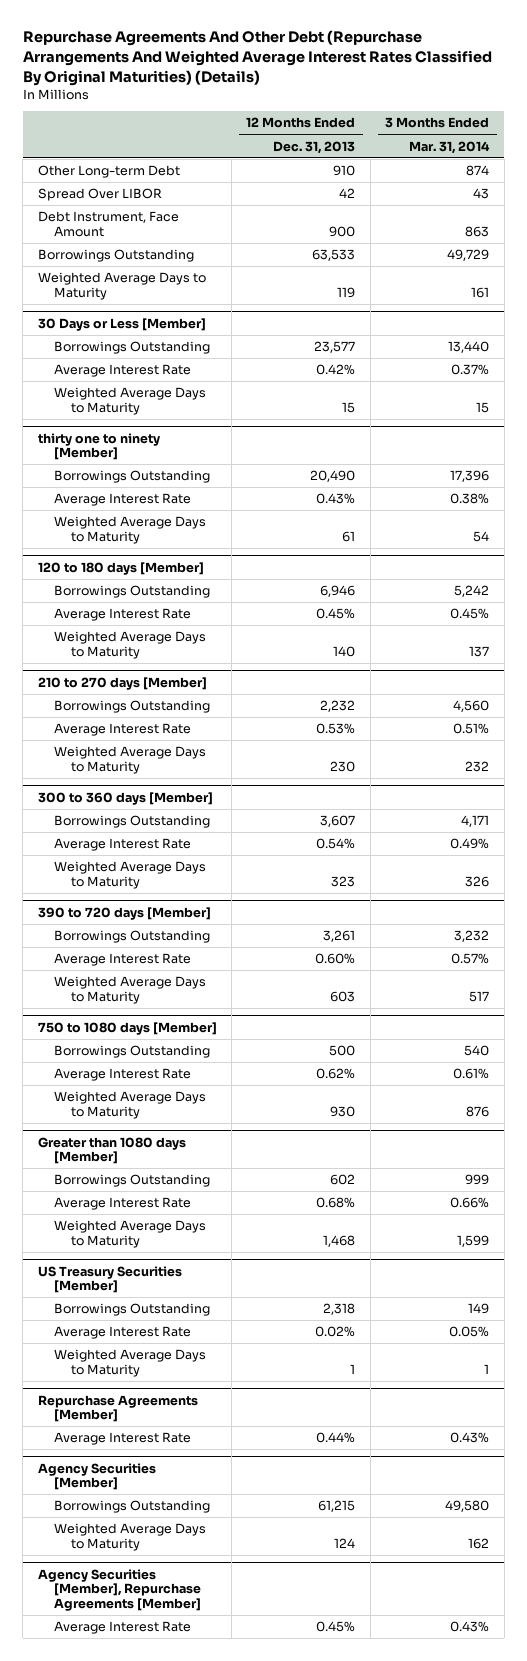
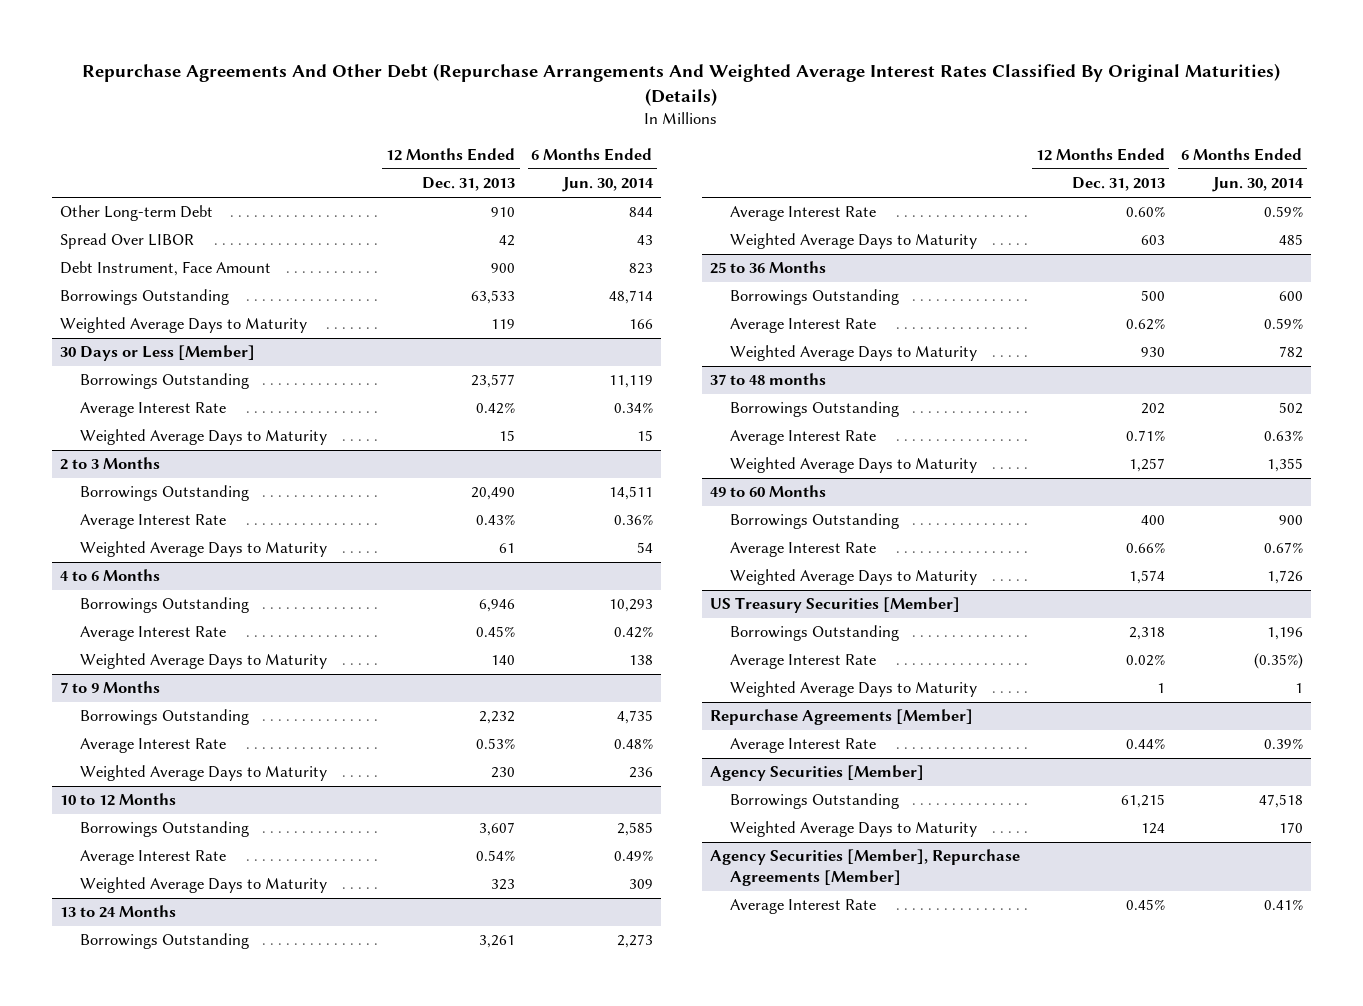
- | 12 Months Ended Dec. 31, 2013 | 3 Months Ended Mar. 31, 2014
+ | 12 Months Ended Dec. 31, 2013 | 6 Months Ended Jun. 30, 2014
- thirty one to ninety [Member]
+ 2 to 3 Months
- 120 to 180 days [Member]
+ 4 to 6 Months
- 210 to 270 days [Member]
+ 7 to 9 Months
- 300 to 360 days [Member]
+ 10 to 12 Months
- 390 to 720 days [Member]
+ 13 to 24 Months
- 750 to 1080 days [Member]
+ 25 to 36 Months
- Greater than 1080 days [Member]
- Borrowings Outstanding | 602 | 999
- Average Interest Rate | 0.68% | 0.66%
- Weighted Average Days to Maturity | 1,468 | 1,599
+ 37 to 48 months
+ Borrowings Outstanding | 202 | 502
+ Average Interest Rate | 0.71% | 0.63%
+ Weighted Average Days to Maturity | 1,257 | 1,355
+ 49 to 60 Months
+ Borrowings Outstanding | 400 | 900
+ Average Interest Rate | 0.66% | 0.67%
+ Weighted Average Days to Maturity | 1,574 | 1,726

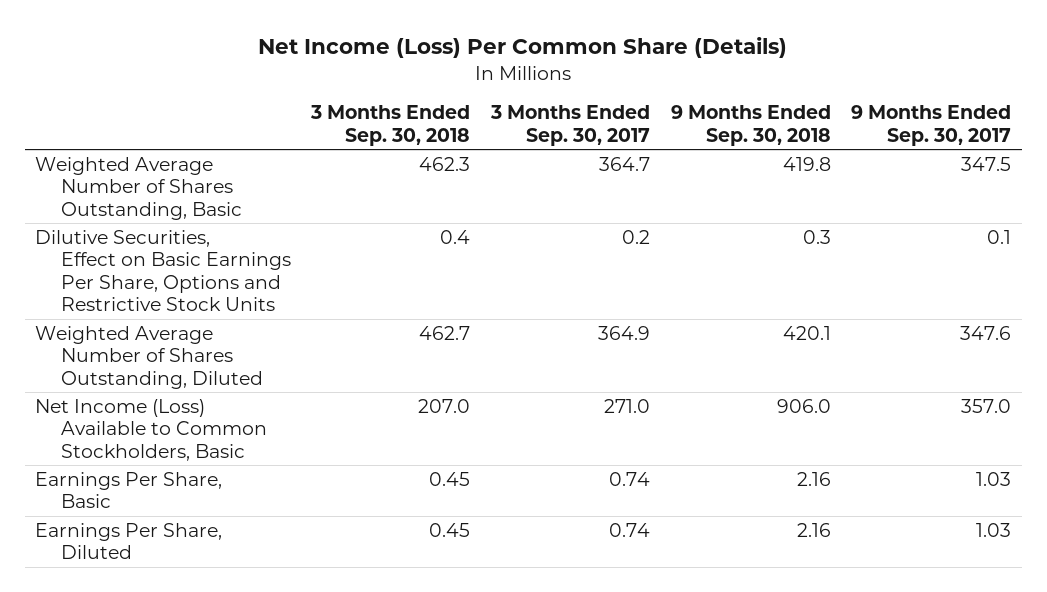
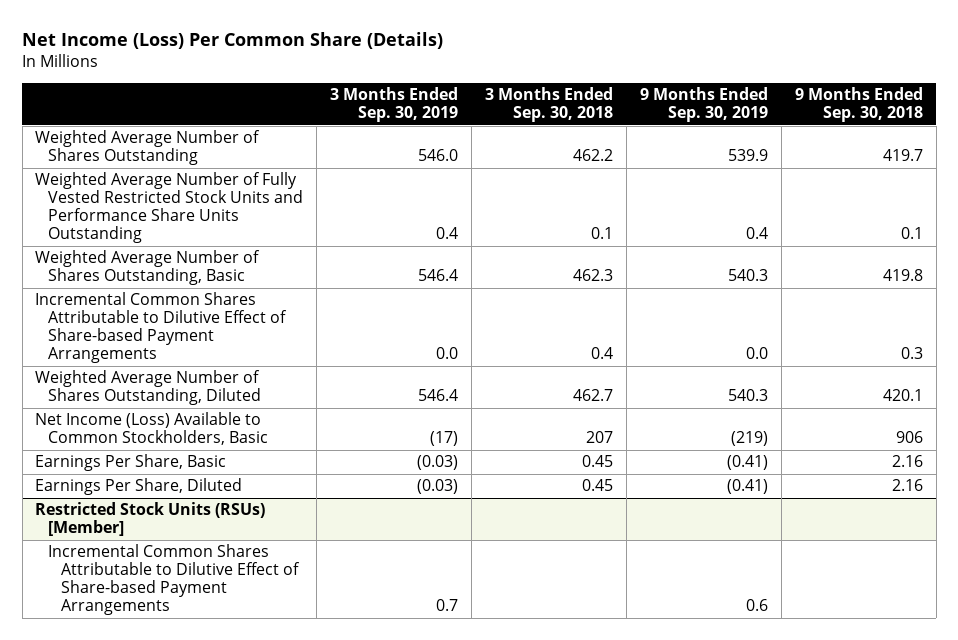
- | 3 Months Ended Sep. 30, 2018 | 3 Months Ended Sep. 30, 2017 | 9 Months Ended Sep. 30, 2018 | 9 Months Ended Sep. 30, 2017
+ | 3 Months Ended Sep. 30, 2019 | 3 Months Ended Sep. 30, 2018 | 9 Months Ended Sep. 30, 2019 | 9 Months Ended Sep. 30, 2018
+ Weighted Average Number of Shares Outstanding | 546.0 | 462.2 | 539.9 | 419.7
+ Weighted Average Number of Fully Vested Restricted Stock Units and Performance Share Units Outstanding | 0.4 | 0.1 | 0.4 | 0.1
- Dilutive Securities, Effect on Basic Earnings Per Share, Options and Restrictive Stock Units | 0.4 | 0.2 | 0.3 | 0.1
+ Incremental Common Shares Attributable to Dilutive Effect of Share-based Payment Arrangements | 0.0 | 0.4 | 0.0 | 0.3
- Net Income (Loss) Available to Common Stockholders, Basic | 207.0 | 271.0 | 906.0 | 357.0
+ Net Income (Loss) Available to Common Stockholders, Basic | (17) | 207 | (219) | 906
+ Restricted Stock Units (RSUs) [Member]
+ Incremental Common Shares Attributable to Dilutive Effect of Share-based Payment Arrangements | 0.7 | | 0.6 |

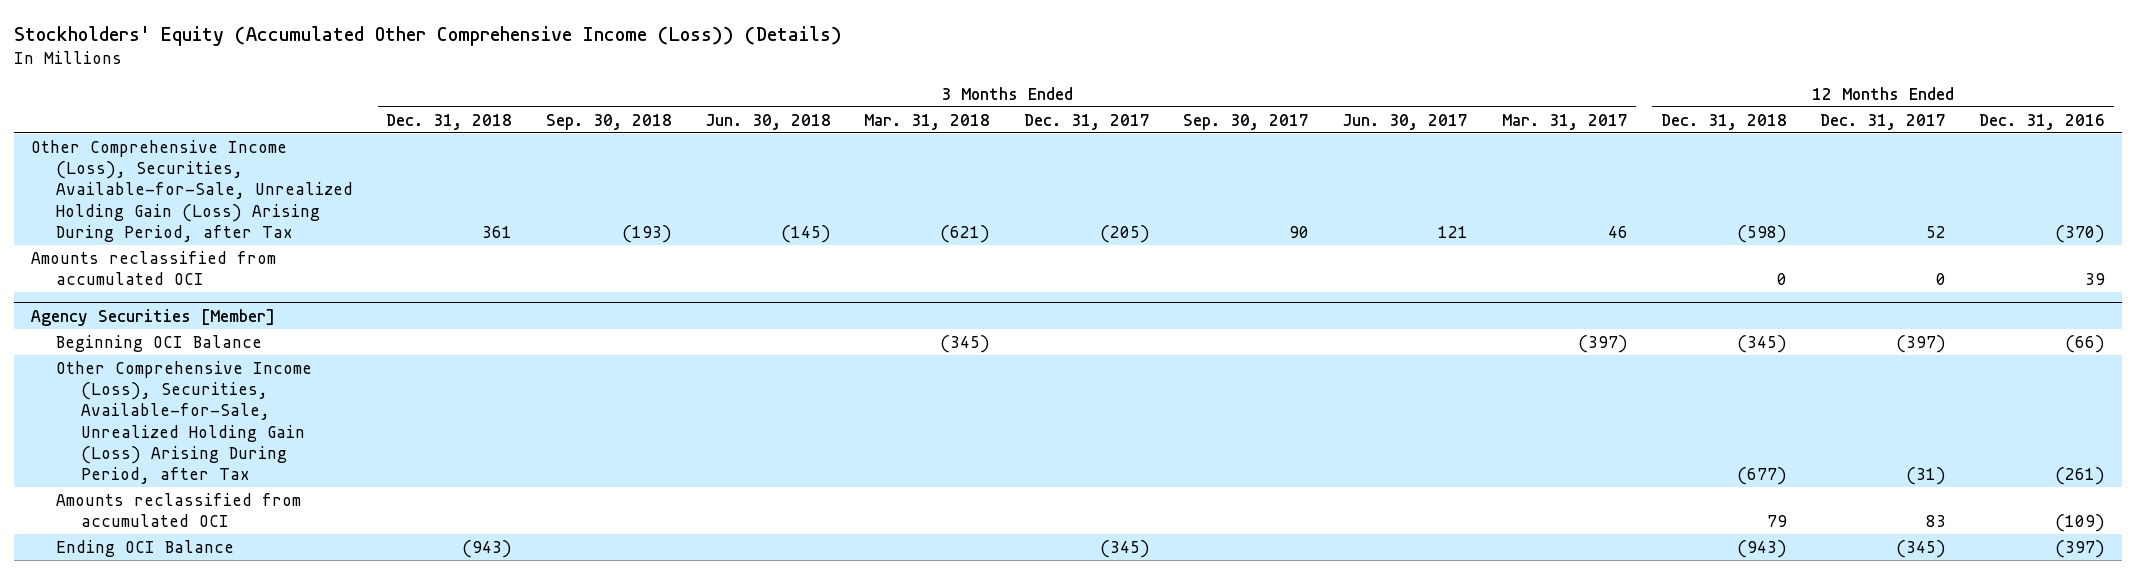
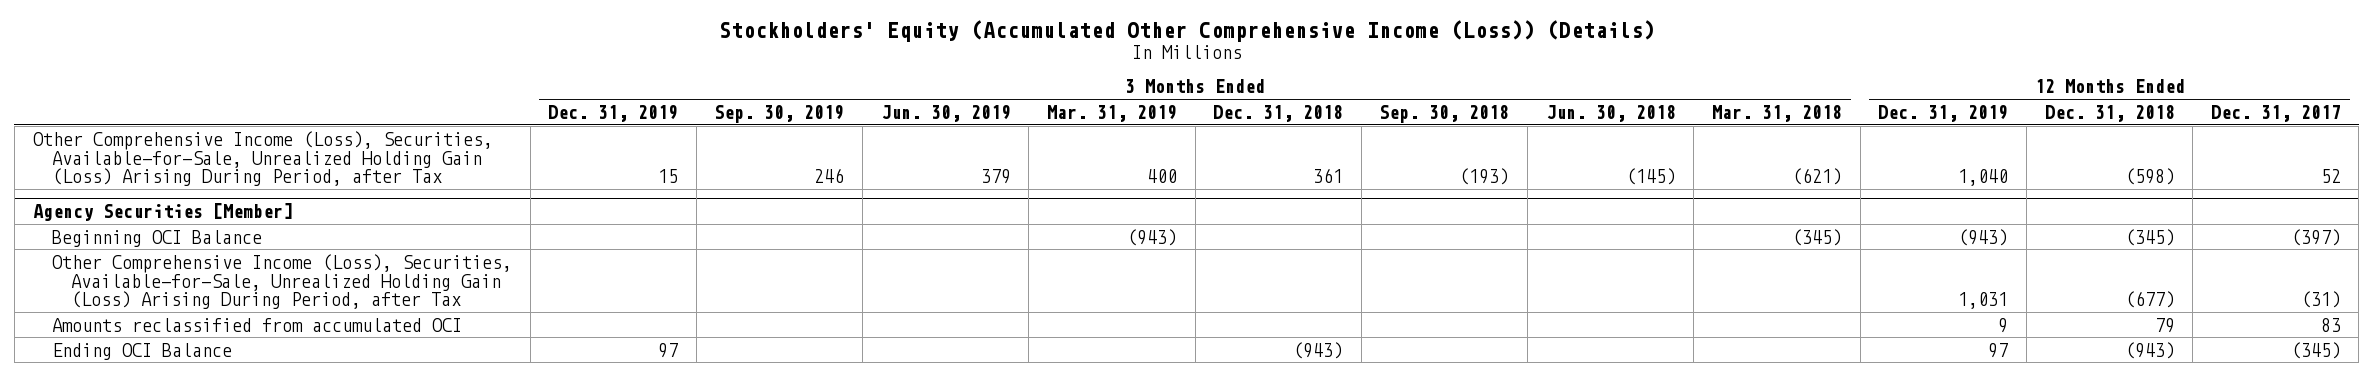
- | 3 Months Ended Dec. 31, 2018 | 3 Months Ended Sep. 30, 2018 | 3 Months Ended Jun. 30, 2018 | 3 Months Ended Mar. 31, 2018 | 3 Months Ended Dec. 31, 2017 | 3 Months Ended Sep. 30, 2017 | 3 Months Ended Jun. 30, 2017 | 3 Months Ended Mar. 31, 2017 | 12 Months Ended Dec. 31, 2018 | 12 Months Ended Dec. 31, 2017 | 12 Months Ended Dec. 31, 2016
+ | 3 Months Ended Dec. 31, 2019 | 3 Months Ended Sep. 30, 2019 | 3 Months Ended Jun. 30, 2019 | 3 Months Ended Mar. 31, 2019 | 3 Months Ended Dec. 31, 2018 | 3 Months Ended Sep. 30, 2018 | 3 Months Ended Jun. 30, 2018 | 3 Months Ended Mar. 31, 2018 | 12 Months Ended Dec. 31, 2019 | 12 Months Ended Dec. 31, 2018 | 12 Months Ended Dec. 31, 2017
- Amounts reclassified from accumulated OCI | | | | | | | | | 0 | 0 | 39

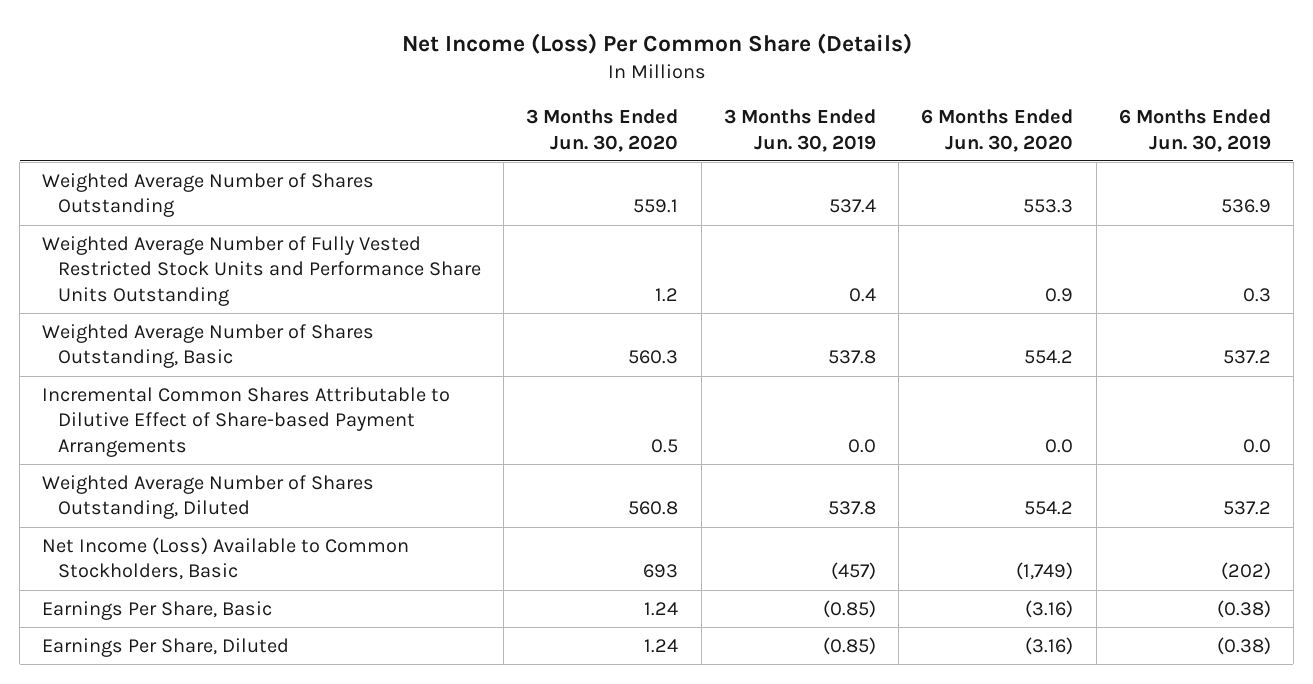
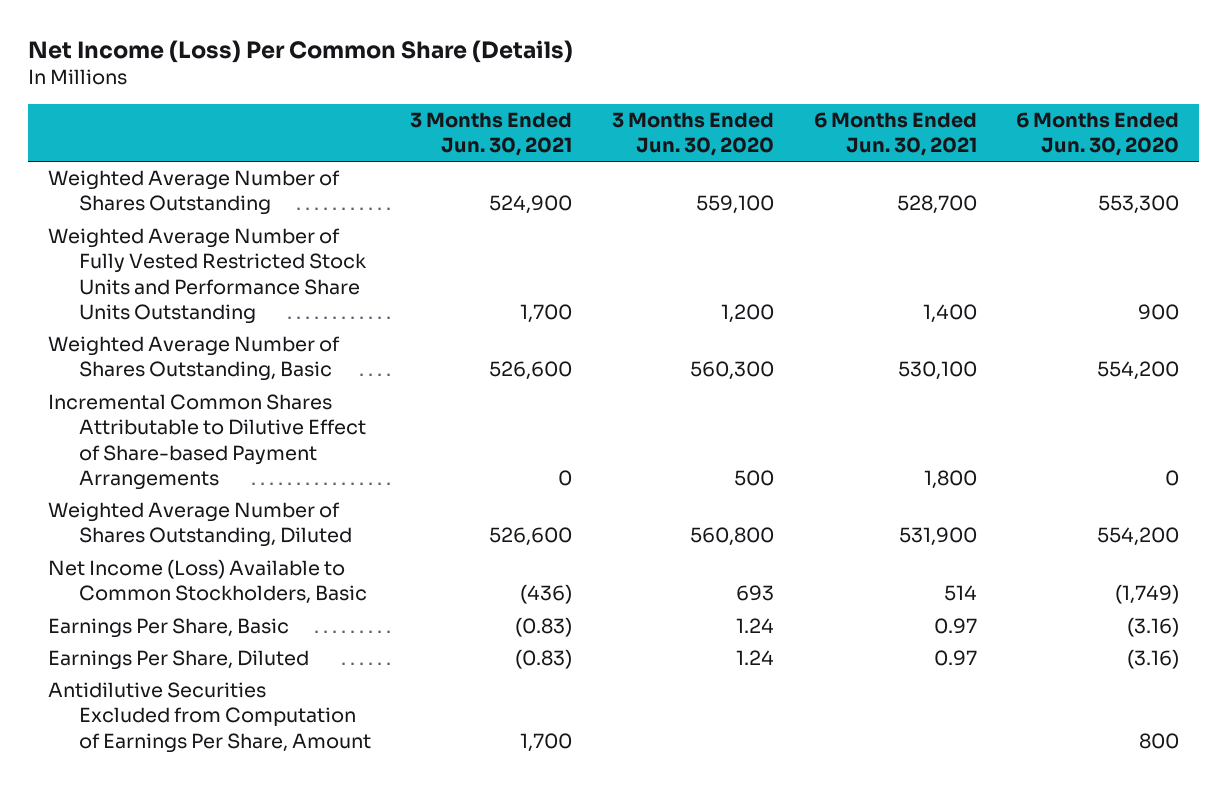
- | 3 Months Ended Jun. 30, 2020 | 3 Months Ended Jun. 30, 2019 | 6 Months Ended Jun. 30, 2020 | 6 Months Ended Jun. 30, 2019
+ | 3 Months Ended Jun. 30, 2021 | 3 Months Ended Jun. 30, 2020 | 6 Months Ended Jun. 30, 2021 | 6 Months Ended Jun. 30, 2020
- Weighted Average Number of Shares Outstanding | 559.1 | 537.4 | 553.3 | 536.9
- Weighted Average Number of Fully Vested Restricted Stock Units and Performance Share Units Outstanding | 1.2 | 0.4 | 0.9 | 0.3
- Weighted Average Number of Shares Outstanding, Basic | 560.3 | 537.8 | 554.2 | 537.2
- Incremental Common Shares Attributable to Dilutive Effect of Share-based Payment Arrangements | 0.5 | 0.0 | 0.0 | 0.0
- Weighted Average Number of Shares Outstanding, Diluted | 560.8 | 537.8 | 554.2 | 537.2
+ Weighted Average Number of Shares Outstanding | 524,900 | 559,100 | 528,700 | 553,300
+ Weighted Average Number of Fully Vested Restricted Stock Units and Performance Share Units Outstanding | 1,700 | 1,200 | 1,400 | 900
+ Weighted Average Number of Shares Outstanding, Basic | 526,600 | 560,300 | 530,100 | 554,200
+ Incremental Common Shares Attributable to Dilutive Effect of Share-based Payment Arrangements | 0 | 500 | 1,800 | 0
+ Weighted Average Number of Shares Outstanding, Diluted | 526,600 | 560,800 | 531,900 | 554,200
+ Antidilutive Securities Excluded from Computation of Earnings Per Share, Amount | 1,700 | | | 800

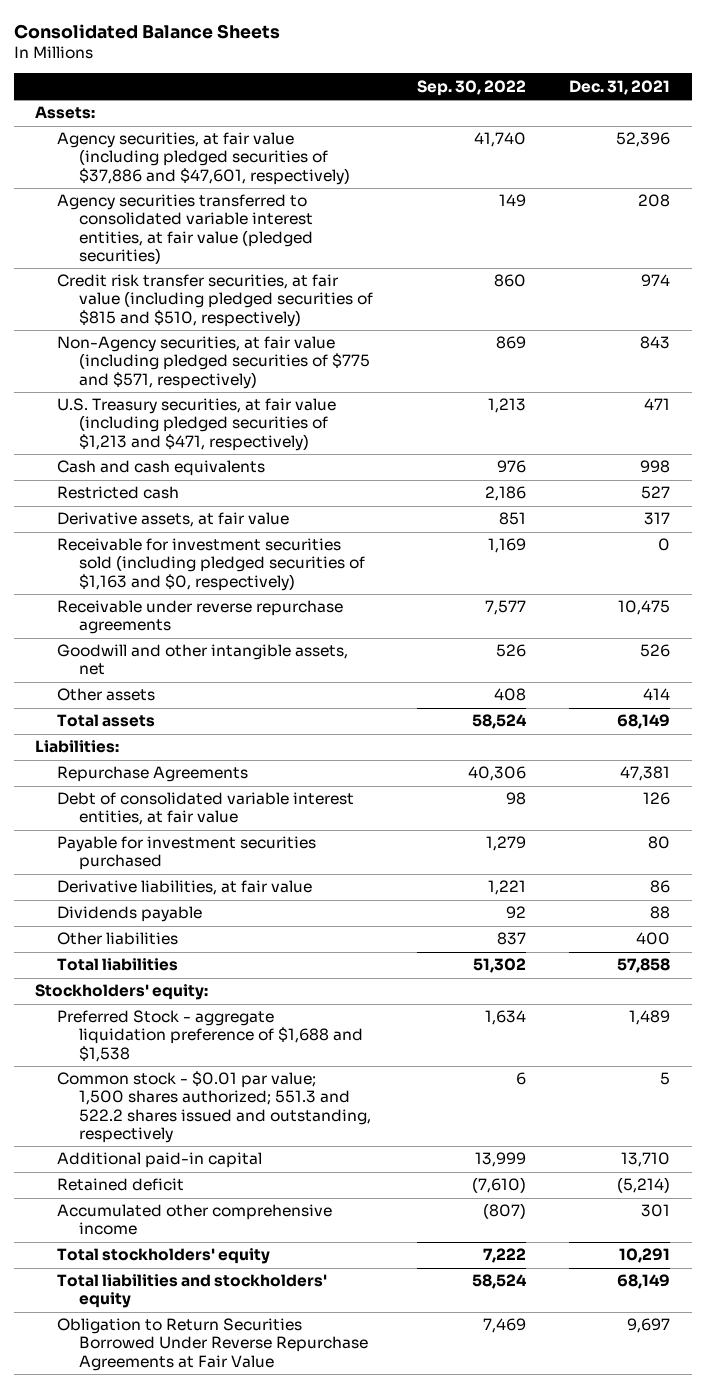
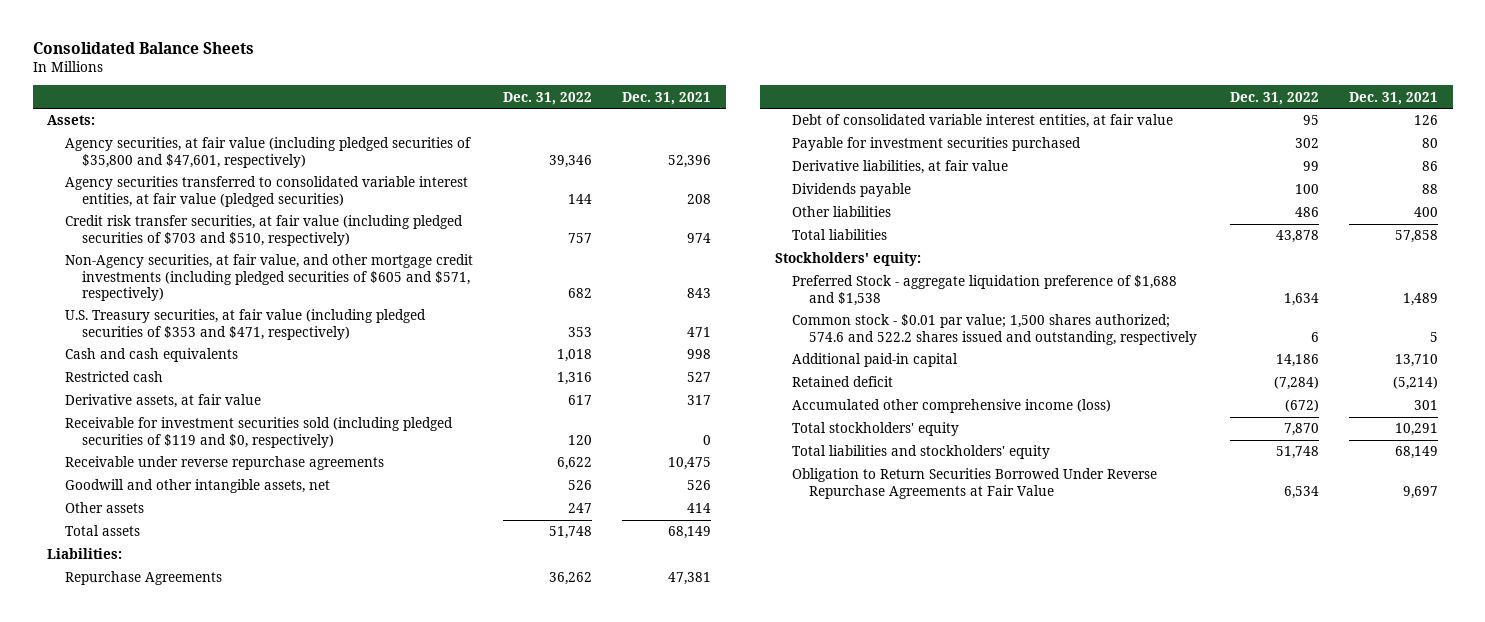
- | Sep. 30, 2022 | Dec. 31, 2021
+ | Dec. 31, 2022 | Dec. 31, 2021
- Agency securities, at fair value (including pledged securities of $37,886 and $47,601, respectively) | 41,740 | 52,396
+ Agency securities, at fair value (including pledged securities of $35,800 and $47,601, respectively) | 39,346 | 52,396
- Credit risk transfer securities, at fair value (including pledged securities of $815 and $510, respectively) | 860 | 974
- Non-Agency securities, at fair value (including pledged securities of $775 and $571, respectively) | 869 | 843
- U.S. Treasury securities, at fair value (including pledged securities of $1,213 and $471, respectively) | 1,213 | 471
+ Credit risk transfer securities, at fair value (including pledged securities of $703 and $510, respectively) | 757 | 974
+ Non-Agency securities, at fair value, and other mortgage credit investments (including pledged securities of $605 and $571, respectively) | 682 | 843
+ U.S. Treasury securities, at fair value (including pledged securities of $353 and $471, respectively) | 353 | 471
- Receivable for investment securities sold (including pledged securities of $1,163 and $0, respectively) | 1,169 | 0
+ Receivable for investment securities sold (including pledged securities of $119 and $0, respectively) | 120 | 0
- Common stock - $0.01 par value; 1,500 shares authorized; 551.3 and 522.2 shares issued and outstanding, respectively | 6 | 5
+ Common stock - $0.01 par value; 1,500 shares authorized; 574.6 and 522.2 shares issued and outstanding, respectively | 6 | 5
- Accumulated other comprehensive income | (807) | 301
+ Accumulated other comprehensive income (loss) | (672) | 301

